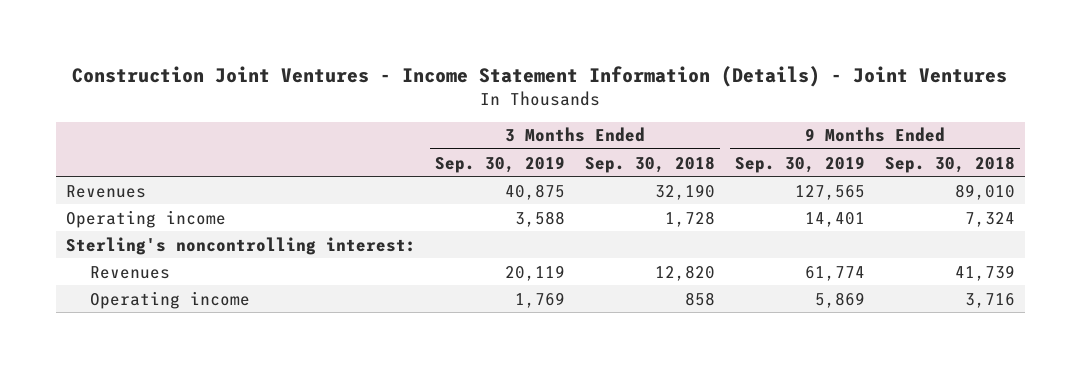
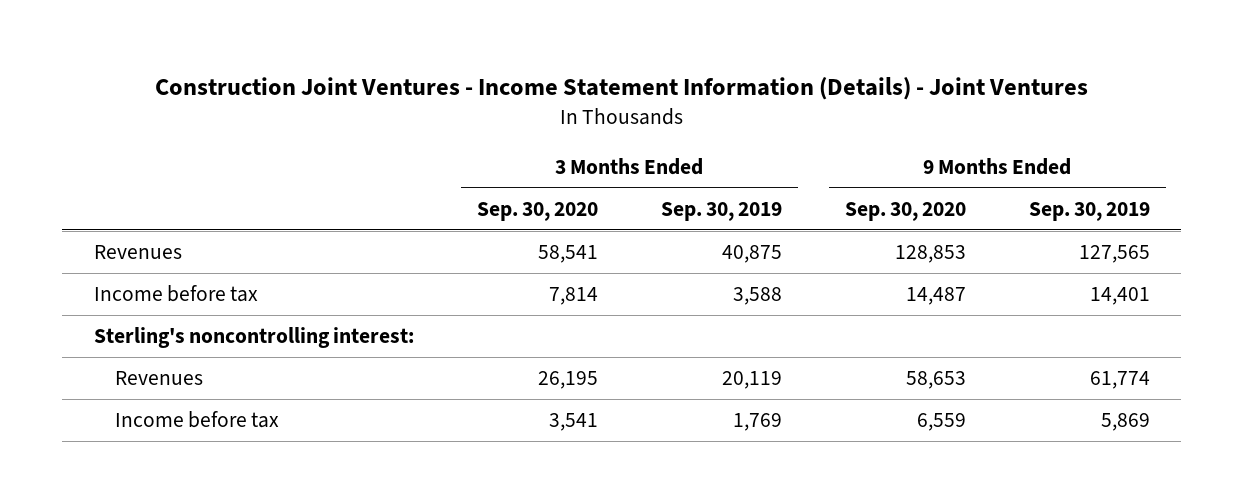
- | 3 Months Ended Sep. 30, 2019 | 3 Months Ended Sep. 30, 2018 | 9 Months Ended Sep. 30, 2019 | 9 Months Ended Sep. 30, 2018
+ | 3 Months Ended Sep. 30, 2020 | 3 Months Ended Sep. 30, 2019 | 9 Months Ended Sep. 30, 2020 | 9 Months Ended Sep. 30, 2019
- Operating income | 3,588 | 1,728 | 14,401 | 7,324
+ Income before tax | 7,814 | 3,588 | 14,487 | 14,401
- Operating income | 1,769 | 858 | 5,869 | 3,716
+ Income before tax | 3,541 | 1,769 | 6,559 | 5,869

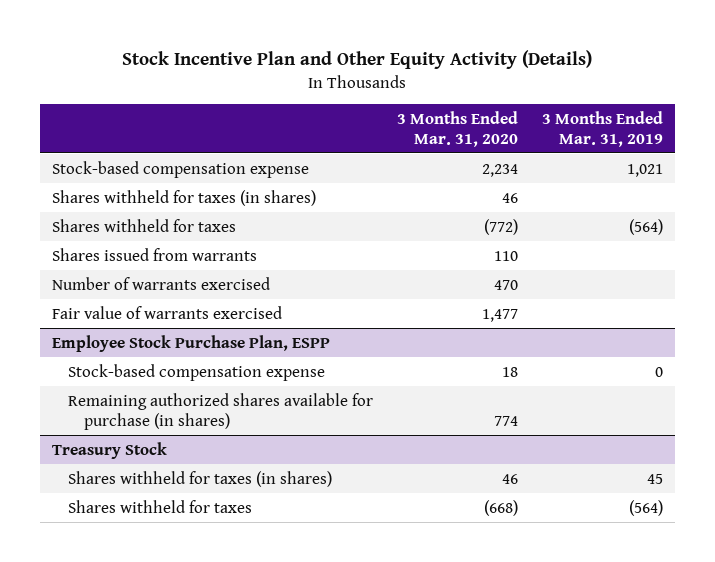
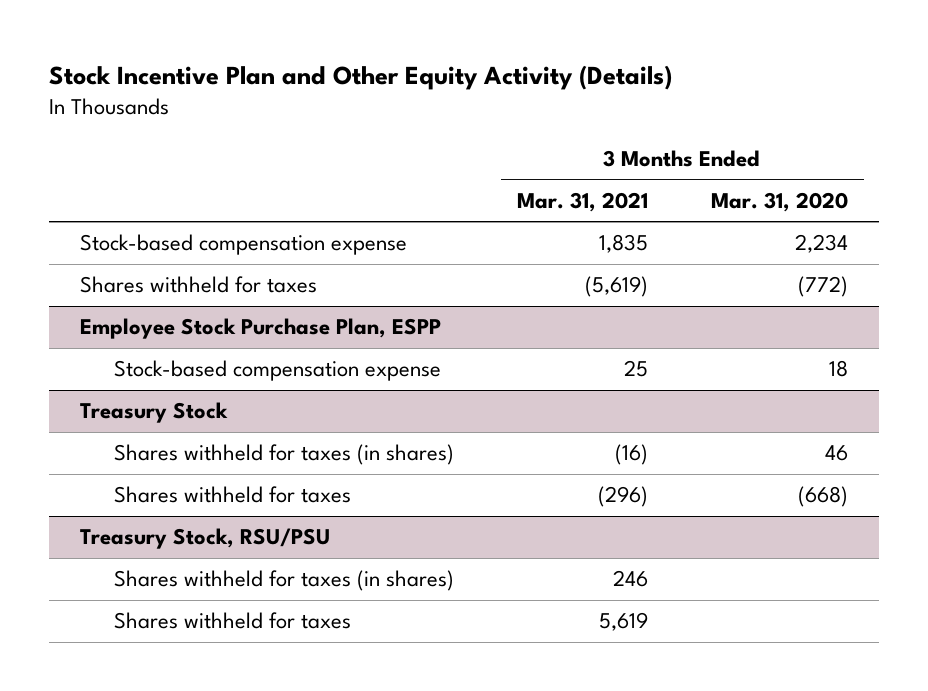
- | 3 Months Ended Mar. 31, 2020 | 3 Months Ended Mar. 31, 2019
+ | 3 Months Ended Mar. 31, 2021 | 3 Months Ended Mar. 31, 2020
- Shares withheld for taxes (in shares) | 46 |
- Shares issued from warrants | 110 |
- Number of warrants exercised | 470 |
- Fair value of warrants exercised | 1,477 |
@ Employee Stock Purchase Plan, ESPP
- Remaining authorized shares available for purchase (in shares) | 774 |
+ Treasury Stock, RSU/PSU
+ Shares withheld for taxes (in shares) | 246 |
+ Shares withheld for taxes | 5,619 |

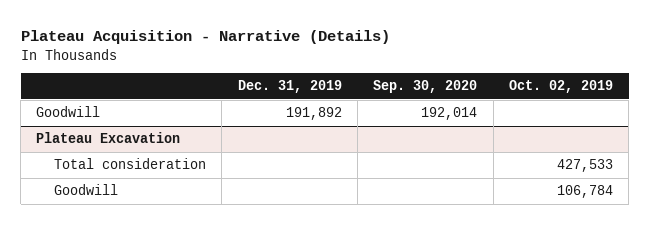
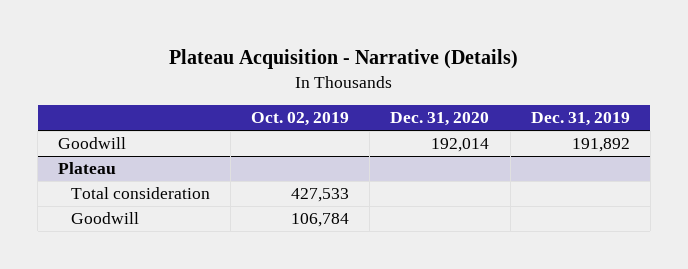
- | Dec. 31, 2019 | Sep. 30, 2020 | Oct. 02, 2019
+ | Oct. 02, 2019 | Dec. 31, 2020 | Dec. 31, 2019
- Plateau Excavation
+ Plateau

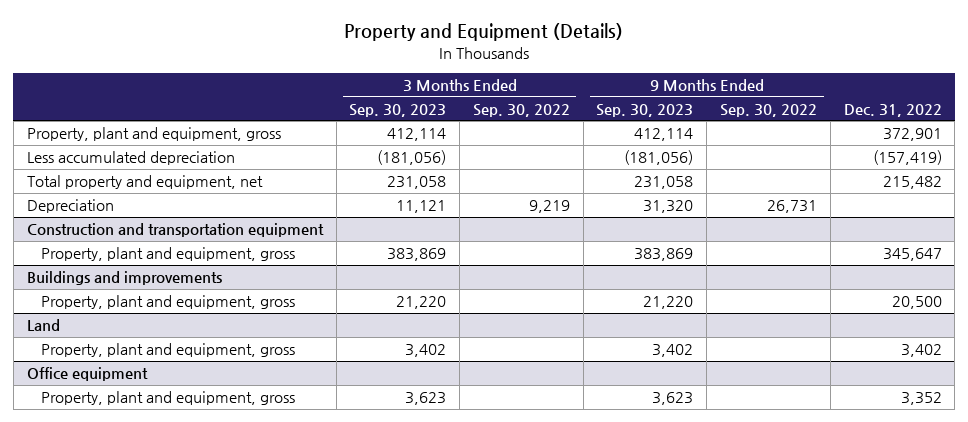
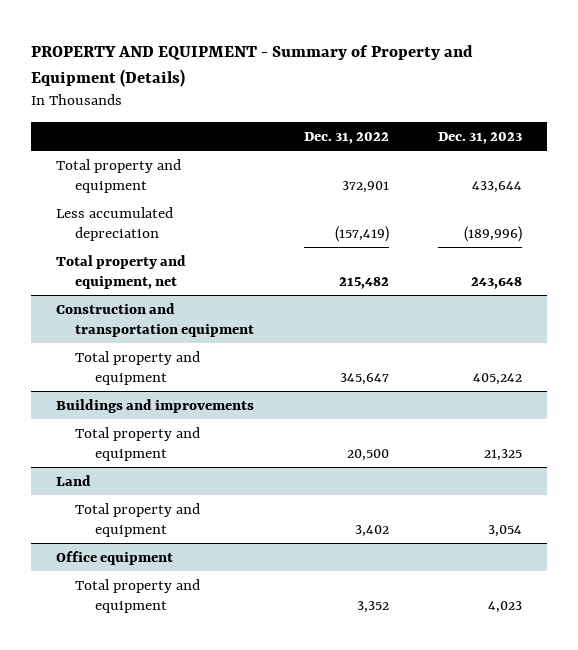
- Property and Equipment (Details)
+ PROPERTY AND EQUIPMENT - Summary of Property and Equipment (Details)
- | 3 Months Ended Sep. 30, 2023 | 3 Months Ended Sep. 30, 2022 | 9 Months Ended Sep. 30, 2023 | 9 Months Ended Sep. 30, 2022 | Dec. 31, 2022
+ | Dec. 31, 2022 | Dec. 31, 2023
- Property, plant and equipment, gross | 412,114 | | 412,114 | | 372,901
+ Total property and equipment | 372,901 | 433,644
- Depreciation | 11,121 | 9,219 | 31,320 | 26,731 |
@ Construction and transportation equipment
- Property, plant and equipment, gross | 383,869 | | 383,869 | | 345,647
+ Total property and equipment | 345,647 | 405,242
@ Buildings and improvements
- Property, plant and equipment, gross | 21,220 | | 21,220 | | 20,500
+ Total property and equipment | 20,500 | 21,325
@ Land
- Property, plant and equipment, gross | 3,402 | | 3,402 | | 3,402
+ Total property and equipment | 3,402 | 3,054
@ Office equipment
- Property, plant and equipment, gross | 3,623 | | 3,623 | | 3,352
+ Total property and equipment | 3,352 | 4,023

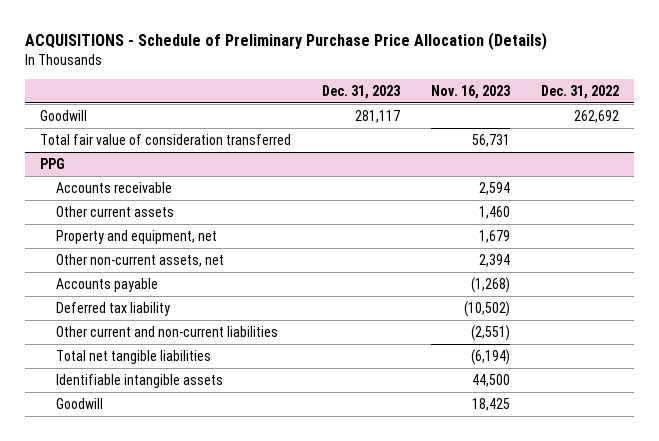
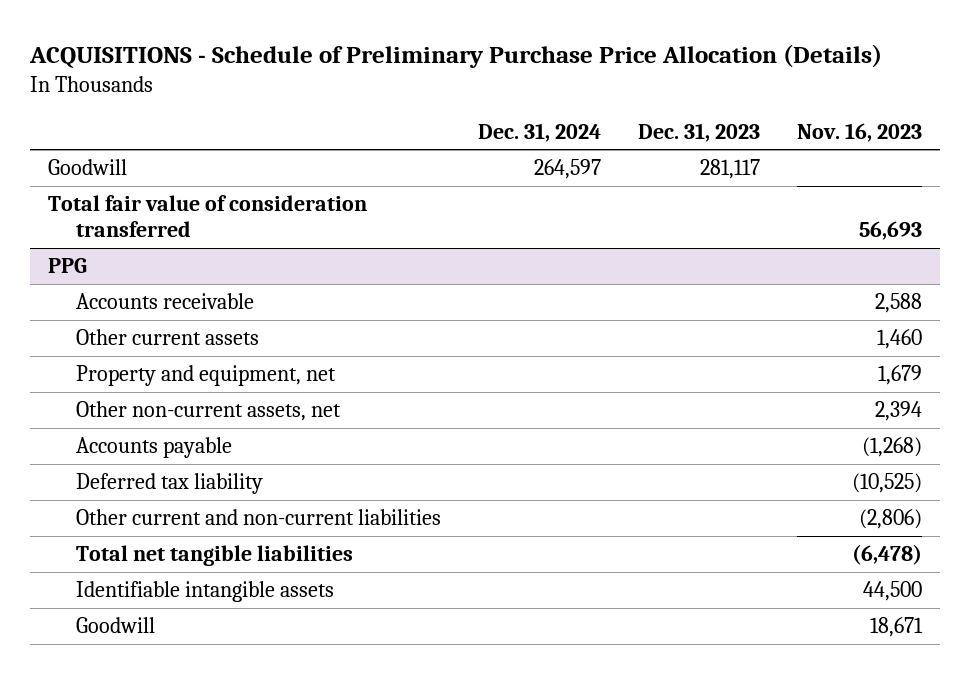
- | Dec. 31, 2023 | Nov. 16, 2023 | Dec. 31, 2022
+ | Dec. 31, 2024 | Dec. 31, 2023 | Nov. 16, 2023
- Total fair value of consideration transferred | | 56,731 |
+ Total fair value of consideration transferred | | | 56,693
@ PPG
- Accounts receivable | | 2,594 |
+ Accounts receivable | | | 2,588
- Deferred tax liability | | (10,502) |
- Other current and non-current liabilities | | (2,551) |
- Total net tangible liabilities | | (6,194) |
+ Deferred tax liability | | | (10,525)
+ Other current and non-current liabilities | | | (2,806)
+ Total net tangible liabilities | | | (6,478)
- Goodwill | | 18,425 |
+ Goodwill | | | 18,671

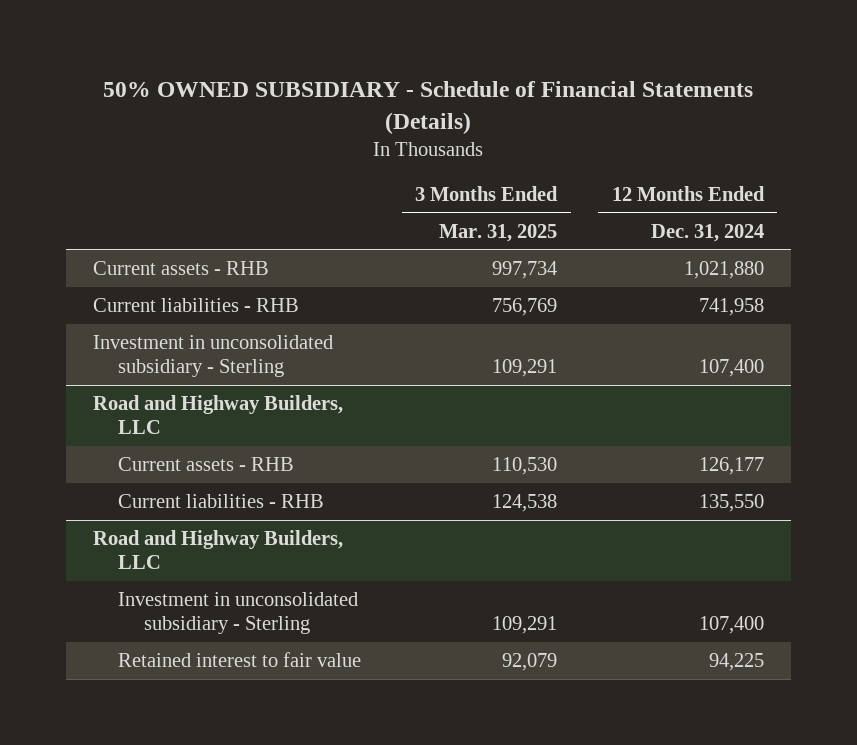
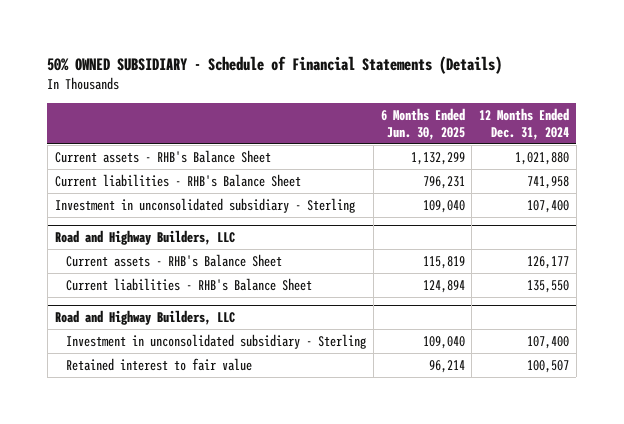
- | 3 Months Ended Mar. 31, 2025 | 12 Months Ended Dec. 31, 2024
+ | 6 Months Ended Jun. 30, 2025 | 12 Months Ended Dec. 31, 2024
- Current assets - RHB | 997,734 | 1,021,880
- Current liabilities - RHB | 756,769 | 741,958
+ Current assets - RHB's Balance Sheet | 1,132,299 | 1,021,880
+ Current liabilities - RHB's Balance Sheet | 796,231 | 741,958
@ Road and Highway Builders, LLC
- Current assets - RHB | 110,530 | 126,177
- Current liabilities - RHB | 124,538 | 135,550
+ Current assets - RHB's Balance Sheet | 115,819 | 126,177
+ Current liabilities - RHB's Balance Sheet | 124,894 | 135,550
- Retained interest to fair value | 92,079 | 94,225
+ Retained interest to fair value | 96,214 | 100,507

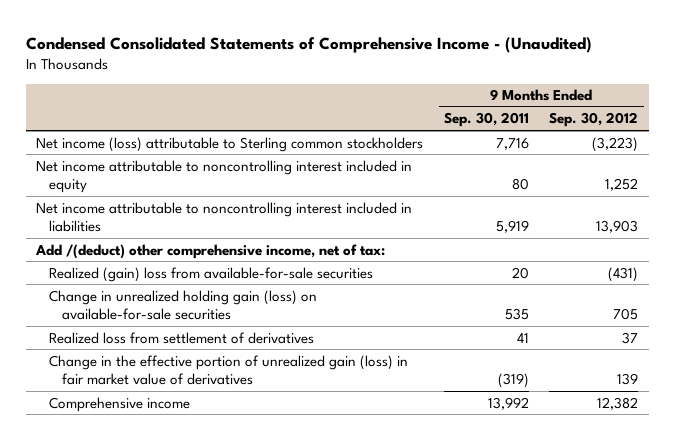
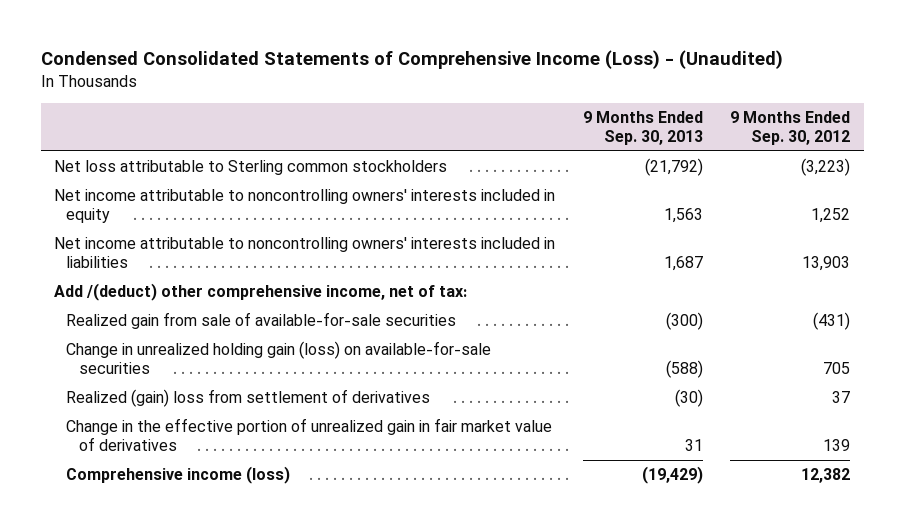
- Condensed Consolidated Statements of Comprehensive Income - (Unaudited)
+ Condensed Consolidated Statements of Comprehensive Income (Loss) - (Unaudited)
- | 9 Months Ended Sep. 30, 2011 | 9 Months Ended Sep. 30, 2012
+ | 9 Months Ended Sep. 30, 2013 | 9 Months Ended Sep. 30, 2012
- Net income (loss) attributable to Sterling common stockholders | 7,716 | (3,223)
- Net income attributable to noncontrolling interest included in equity | 80 | 1,252
- Net income attributable to noncontrolling interest included in liabilities | 5,919 | 13,903
+ Net loss attributable to Sterling common stockholders | (21,792) | (3,223)
+ Net income attributable to noncontrolling owners' interests included in equity | 1,563 | 1,252
+ Net income attributable to noncontrolling owners' interests included in liabilities | 1,687 | 13,903
- Realized (gain) loss from available-for-sale securities | 20 | (431)
+ Realized gain from sale of available-for-sale securities | (300) | (431)
- Realized loss from settlement of derivatives | 41 | 37
- Change in the effective portion of unrealized gain (loss) in fair market value of derivatives | (319) | 139
- Comprehensive income | 13,992 | 12,382
+ Realized (gain) loss from settlement of derivatives | (30) | 37
+ Change in the effective portion of unrealized gain in fair market value of derivatives | 31 | 139
+ Comprehensive income (loss) | (19,429) | 12,382

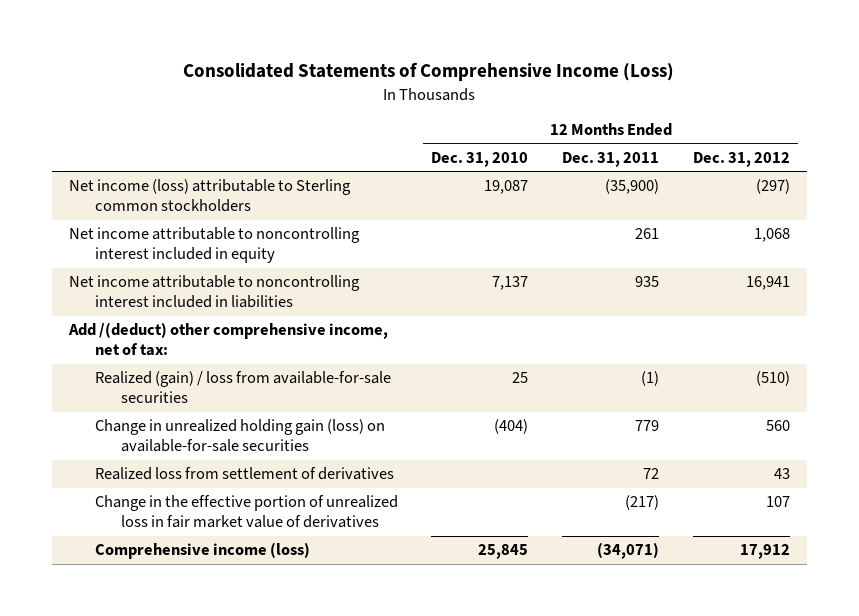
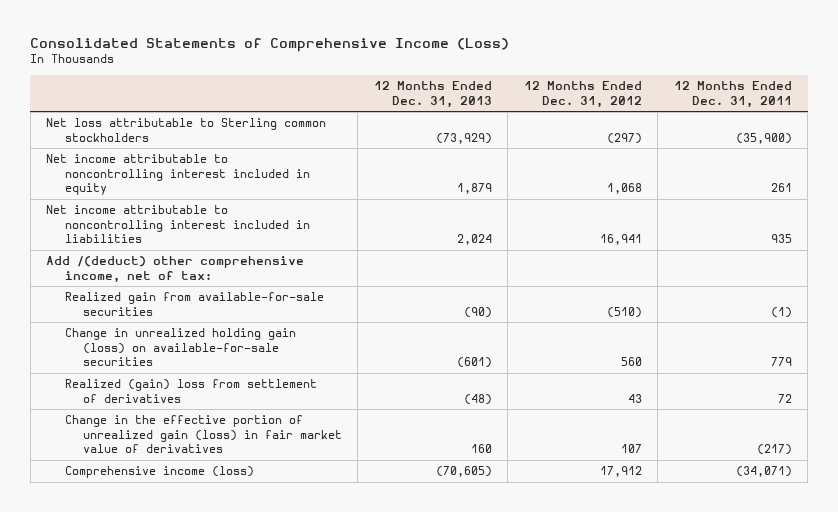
- | 12 Months Ended Dec. 31, 2010 | 12 Months Ended Dec. 31, 2011 | 12 Months Ended Dec. 31, 2012
+ | 12 Months Ended Dec. 31, 2013 | 12 Months Ended Dec. 31, 2012 | 12 Months Ended Dec. 31, 2011
- Net income (loss) attributable to Sterling common stockholders | 19,087 | (35,900) | (297)
+ Net loss attributable to Sterling common stockholders | (73,929) | (297) | (35,900)
- Realized (gain) / loss from available-for-sale securities | 25 | (1) | (510)
+ Realized gain from available-for-sale securities | (90) | (510) | (1)
- Realized loss from settlement of derivatives | | 72 | 43
- Change in the effective portion of unrealized loss in fair market value of derivatives | | (217) | 107
+ Realized (gain) loss from settlement of derivatives | (48) | 43 | 72
+ Change in the effective portion of unrealized gain (loss) in fair market value of derivatives | 160 | 107 | (217)

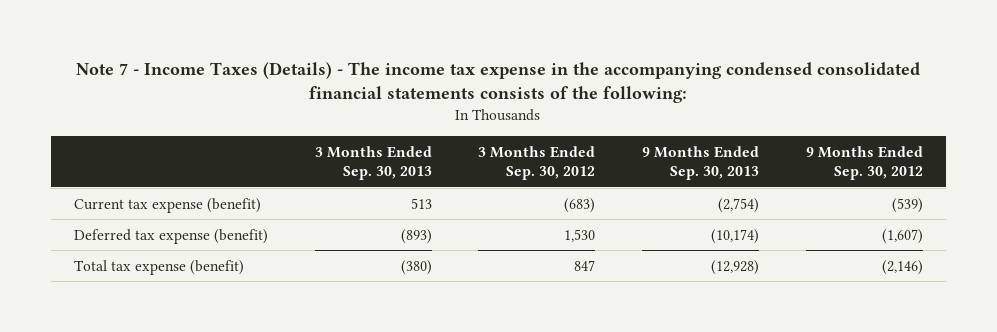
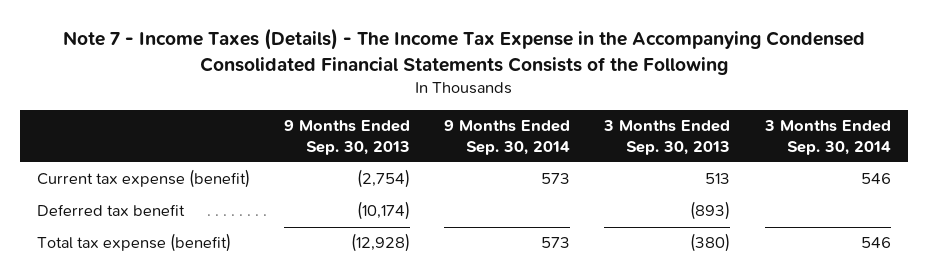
- Note 7 - Income Taxes (Details) - The income tax expense in the accompanying condensed consolidated financial statements consists of the following:
+ Note 7 - Income Taxes (Details) - The Income Tax Expense in the Accompanying Condensed Consolidated Financial Statements Consists of the Following
- | 3 Months Ended Sep. 30, 2013 | 3 Months Ended Sep. 30, 2012 | 9 Months Ended Sep. 30, 2013 | 9 Months Ended Sep. 30, 2012
+ | 9 Months Ended Sep. 30, 2013 | 9 Months Ended Sep. 30, 2014 | 3 Months Ended Sep. 30, 2013 | 3 Months Ended Sep. 30, 2014
- Deferred tax expense (benefit) | (893) | 1,530 | (10,174) | (1,607)
+ Deferred tax benefit | (10,174) | | (893) |

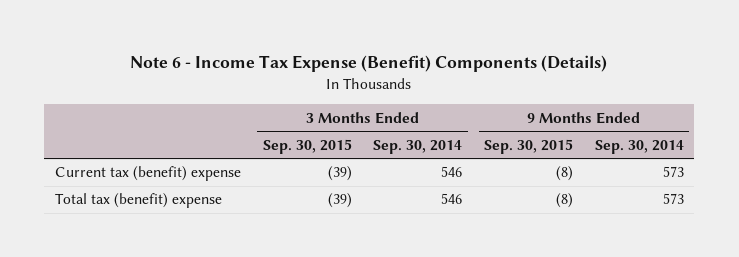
- Note 7 - Income Taxes (Details) - The Income Tax Expense in the Accompanying Condensed Consolidated Financial Statements Consists of the Following
+ Note 6 - Income Tax Expense (Benefit) Components (Details)
- | 9 Months Ended Sep. 30, 2013 | 9 Months Ended Sep. 30, 2014 | 3 Months Ended Sep. 30, 2013 | 3 Months Ended Sep. 30, 2014
+ | 3 Months Ended Sep. 30, 2015 | 3 Months Ended Sep. 30, 2014 | 9 Months Ended Sep. 30, 2015 | 9 Months Ended Sep. 30, 2014
- Current tax expense (benefit) | (2,754) | 573 | 513 | 546
- Deferred tax benefit | (10,174) | | (893) |
- Total tax expense (benefit) | (12,928) | 573 | (380) | 546
+ Current tax (benefit) expense | (39) | 546 | (8) | 573
+ Total tax (benefit) expense | (39) | 546 | (8) | 573

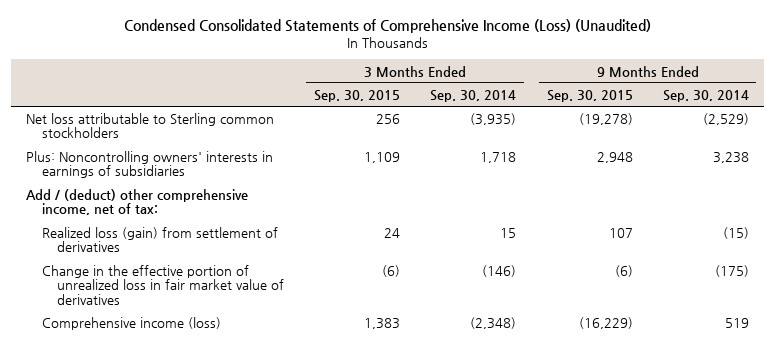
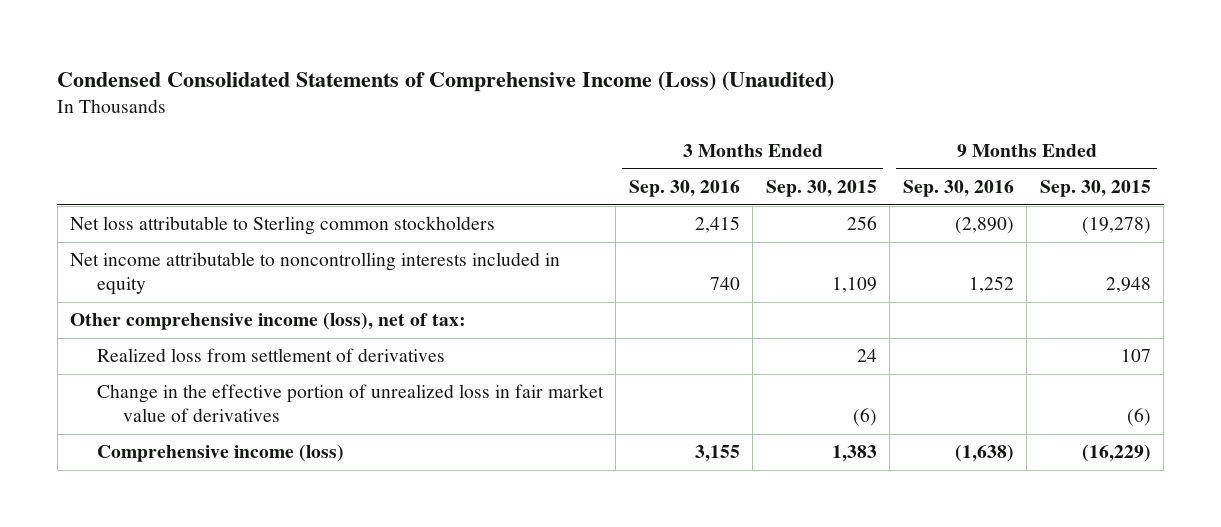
- | 3 Months Ended Sep. 30, 2015 | 3 Months Ended Sep. 30, 2014 | 9 Months Ended Sep. 30, 2015 | 9 Months Ended Sep. 30, 2014
+ | 3 Months Ended Sep. 30, 2016 | 3 Months Ended Sep. 30, 2015 | 9 Months Ended Sep. 30, 2016 | 9 Months Ended Sep. 30, 2015
- Plus: Noncontrolling owners' interests in earnings of subsidiaries | 1,109 | 1,718 | 2,948 | 3,238
- Add / (deduct) other comprehensive income, net of tax:
- Realized loss (gain) from settlement of derivatives | 24 | 15 | 107 | (15)
+ Net income attributable to noncontrolling interests included in equity | 740 | 1,109 | 1,252 | 2,948
+ Other comprehensive income (loss), net of tax:
+ Realized loss from settlement of derivatives | | 24 | | 107

